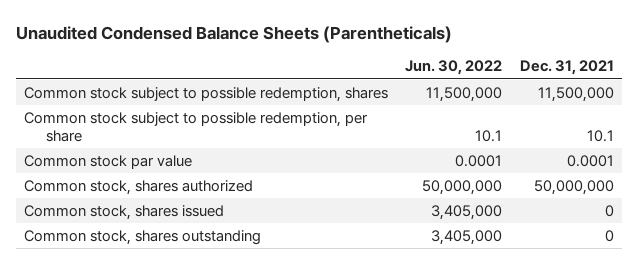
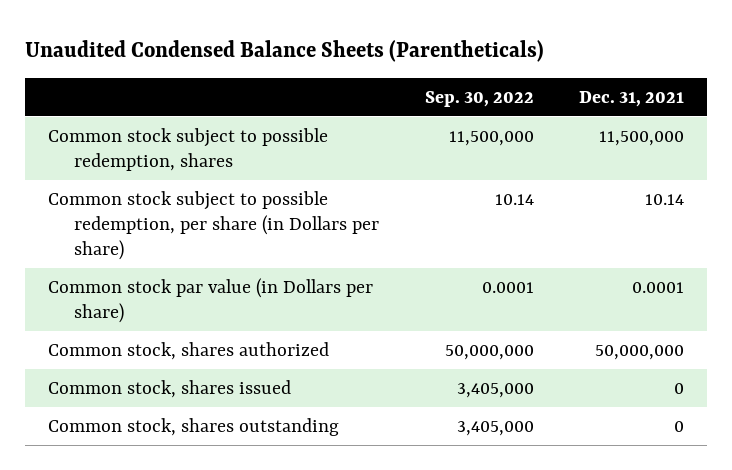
- | Jun. 30, 2022 | Dec. 31, 2021
+ | Sep. 30, 2022 | Dec. 31, 2021
- Common stock subject to possible redemption, per share | 10.1 | 10.1
- Common stock par value | 0.0001 | 0.0001
+ Common stock subject to possible redemption, per share (in Dollars per share) | 10.14 | 10.14
+ Common stock par value (in Dollars per share) | 0.0001 | 0.0001

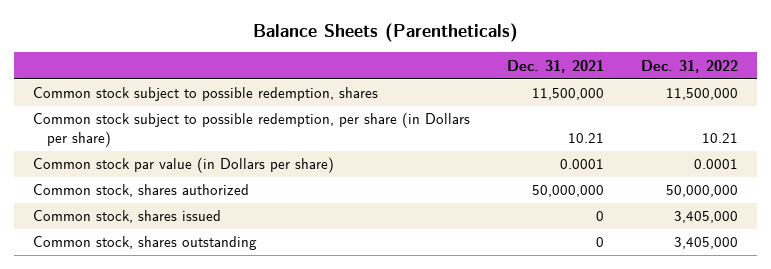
- Unaudited Condensed Balance Sheets (Parentheticals)
+ Balance Sheets (Parentheticals)
- | Sep. 30, 2022 | Dec. 31, 2021
+ | Dec. 31, 2021 | Dec. 31, 2022
- Common stock subject to possible redemption, per share (in Dollars per share) | 10.14 | 10.14
+ Common stock subject to possible redemption, per share (in Dollars per share) | 10.21 | 10.21

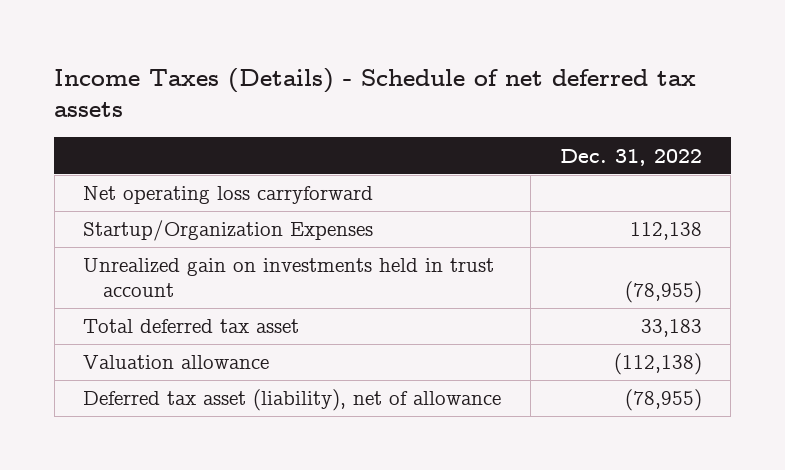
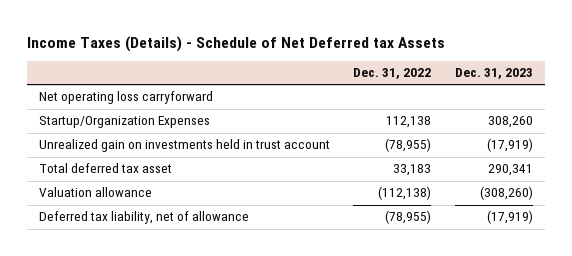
- Income Taxes (Details) - Schedule of net deferred tax assets
+ Income Taxes (Details) - Schedule of Net Deferred tax Assets
- | Dec. 31, 2022
+ | Dec. 31, 2022 | Dec. 31, 2023
- Deferred tax asset (liability), net of allowance | (78,955)
+ Deferred tax liability, net of allowance | (78,955) | (17,919)

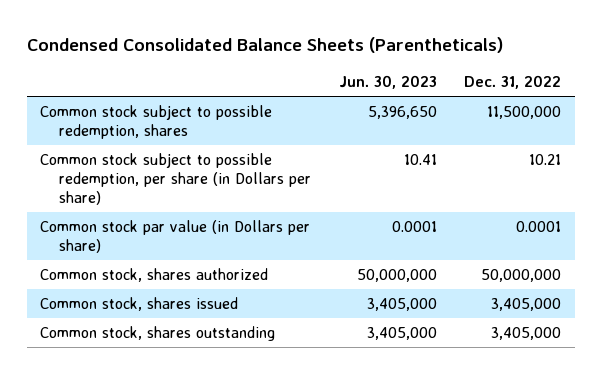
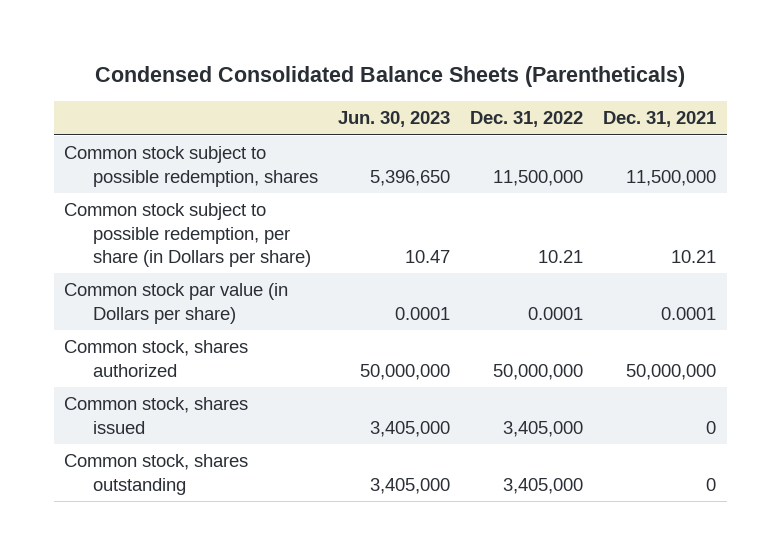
- | Jun. 30, 2023 | Dec. 31, 2022
+ | Jun. 30, 2023 | Dec. 31, 2022 | Dec. 31, 2021
- Common stock subject to possible redemption, per share (in Dollars per share) | 10.41 | 10.21
+ Common stock subject to possible redemption, per share (in Dollars per share) | 10.47 | 10.21 | 10.21

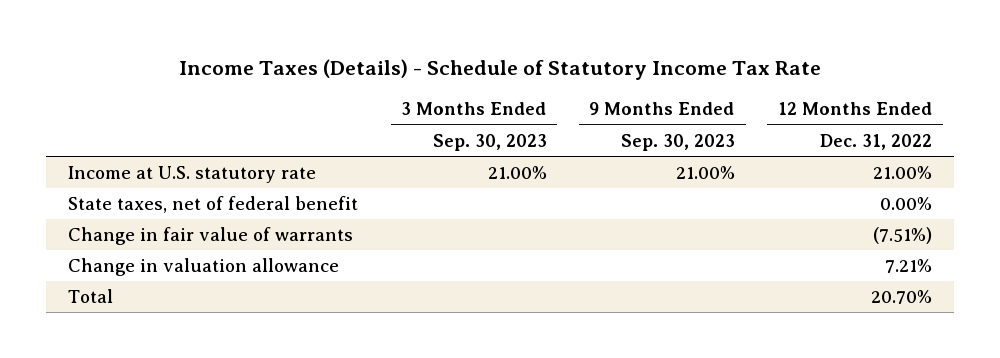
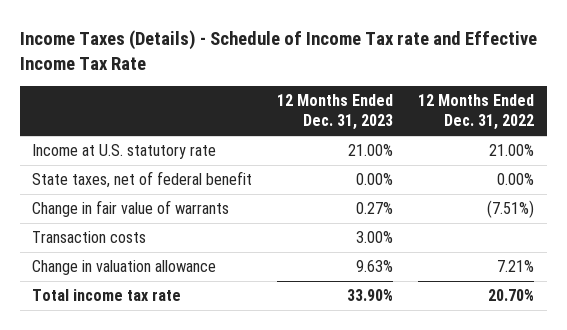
- Income Taxes (Details) - Schedule of Statutory Income Tax Rate
+ Income Taxes (Details) - Schedule of Income Tax rate and Effective Income Tax Rate
- | 3 Months Ended Sep. 30, 2023 | 9 Months Ended Sep. 30, 2023 | 12 Months Ended Dec. 31, 2022
+ | 12 Months Ended Dec. 31, 2023 | 12 Months Ended Dec. 31, 2022
+ Transaction costs | 3.00% |
- Total | | | 20.70%
+ Total income tax rate | 33.90% | 20.70%

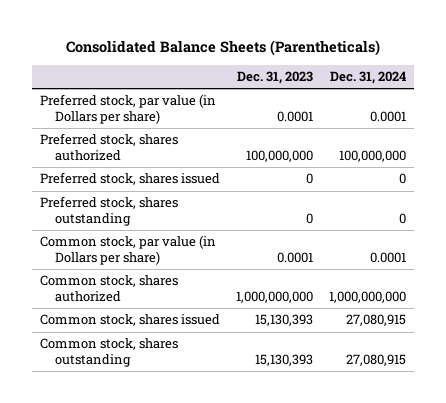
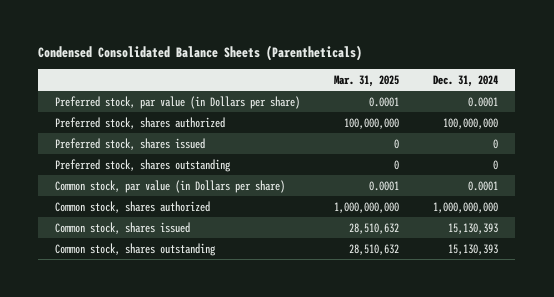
- Consolidated Balance Sheets (Parentheticals)
+ Condensed Consolidated Balance Sheets (Parentheticals)
- | Dec. 31, 2023 | Dec. 31, 2024
+ | Mar. 31, 2025 | Dec. 31, 2024
- Common stock, shares issued | 15,130,393 | 27,080,915
- Common stock, shares outstanding | 15,130,393 | 27,080,915
+ Common stock, shares issued | 28,510,632 | 15,130,393
+ Common stock, shares outstanding | 28,510,632 | 15,130,393

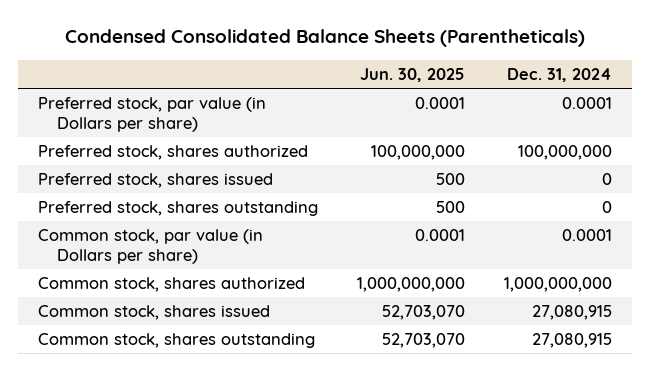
- | Mar. 31, 2025 | Dec. 31, 2024
+ | Jun. 30, 2025 | Dec. 31, 2024
- Common stock, shares issued | 28,510,632 | 15,130,393
- Common stock, shares outstanding | 28,510,632 | 15,130,393
+ Common stock, shares issued | 52,703,070 | 27,080,915
+ Common stock, shares outstanding | 52,703,070 | 27,080,915

